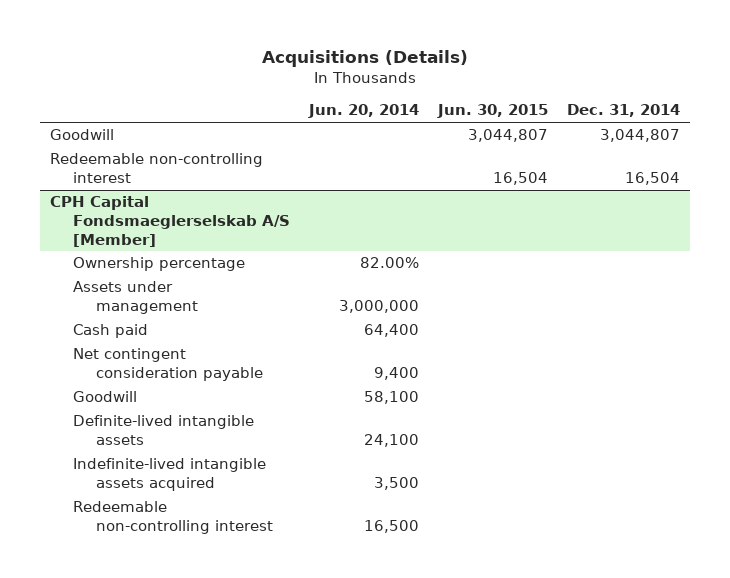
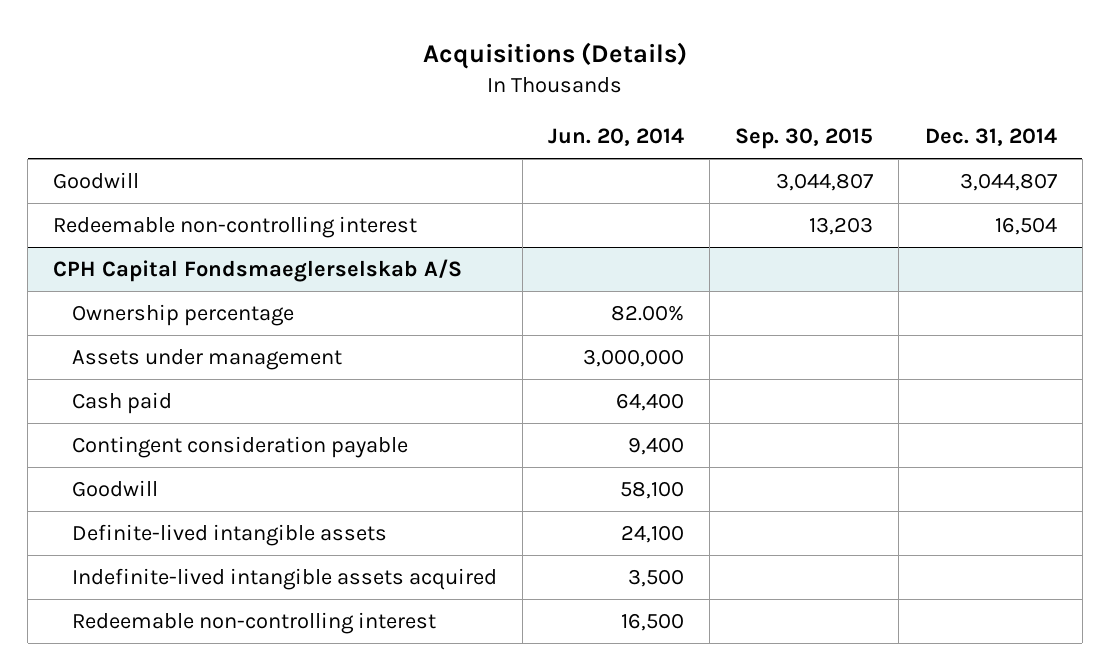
- | Jun. 20, 2014 | Jun. 30, 2015 | Dec. 31, 2014
+ | Jun. 20, 2014 | Sep. 30, 2015 | Dec. 31, 2014
- CPH Capital Fondsmaeglerselskab A/S [Member]
+ CPH Capital Fondsmaeglerselskab A/S
- Net contingent consideration payable | 9,400 | |
+ Contingent consideration payable | 9,400 | |

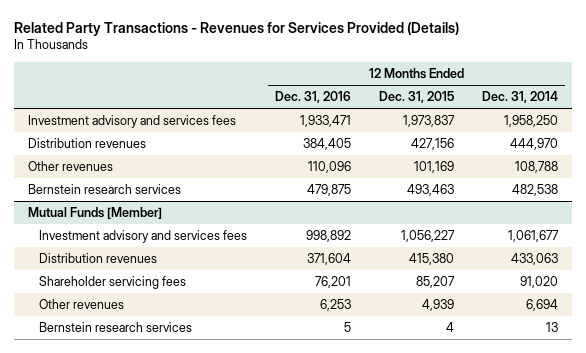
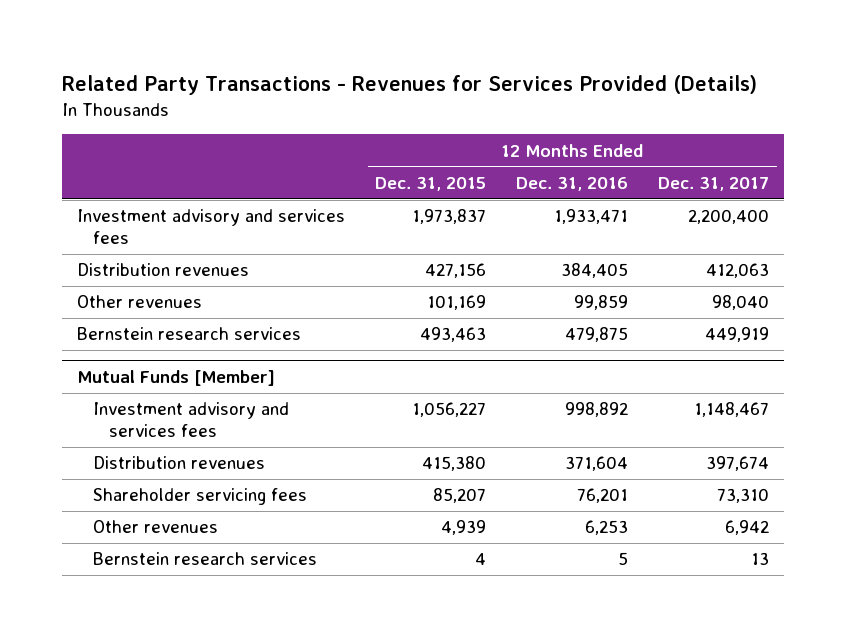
- | 12 Months Ended Dec. 31, 2016 | 12 Months Ended Dec. 31, 2015 | 12 Months Ended Dec. 31, 2014
+ | 12 Months Ended Dec. 31, 2015 | 12 Months Ended Dec. 31, 2016 | 12 Months Ended Dec. 31, 2017
- Other revenues | 110,096 | 101,169 | 108,788
+ Other revenues | 101,169 | 99,859 | 98,040

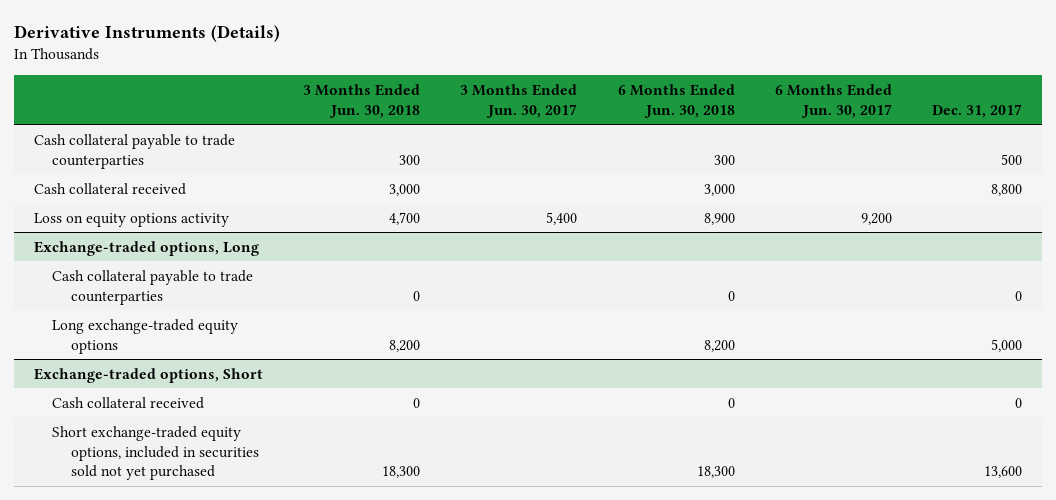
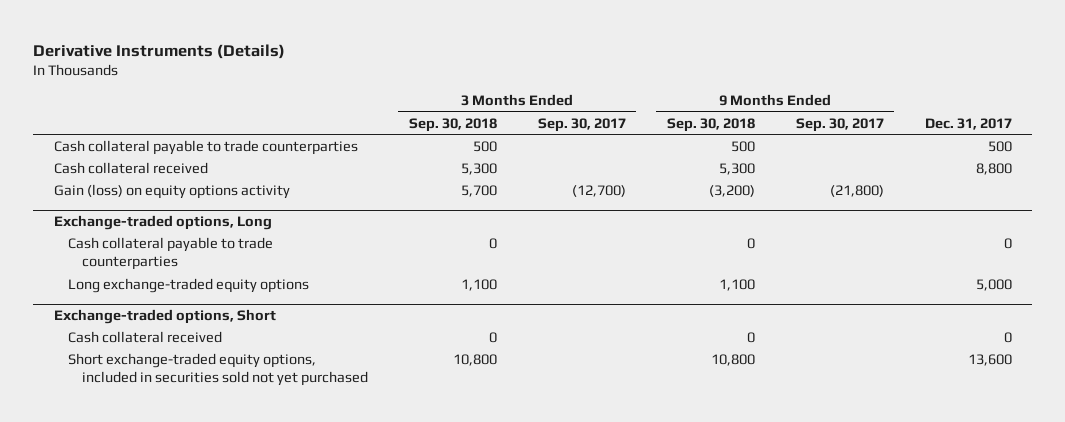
- | 3 Months Ended Jun. 30, 2018 | 3 Months Ended Jun. 30, 2017 | 6 Months Ended Jun. 30, 2018 | 6 Months Ended Jun. 30, 2017 | Dec. 31, 2017
+ | 3 Months Ended Sep. 30, 2018 | 3 Months Ended Sep. 30, 2017 | 9 Months Ended Sep. 30, 2018 | 9 Months Ended Sep. 30, 2017 | Dec. 31, 2017
- Loss on equity options activity | 4,700 | 5,400 | 8,900 | 9,200 |
+ Gain (loss) on equity options activity | 5,700 | (12,700) | (3,200) | (21,800) |

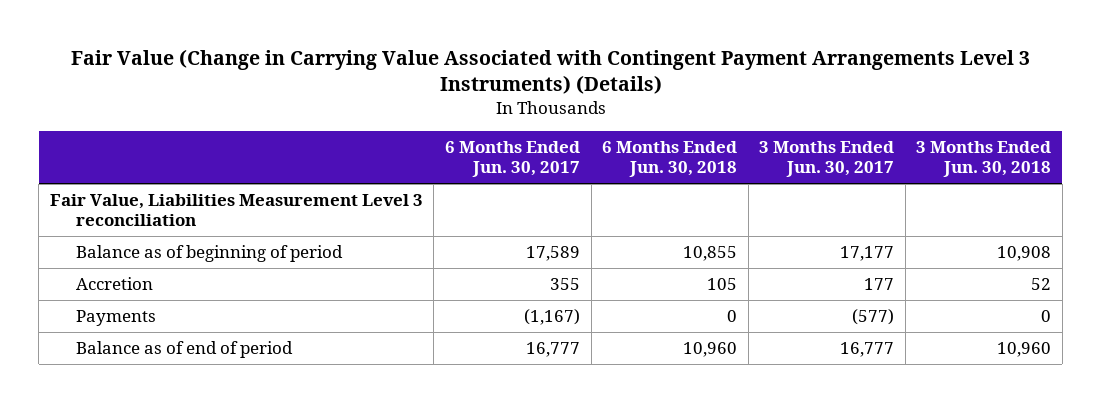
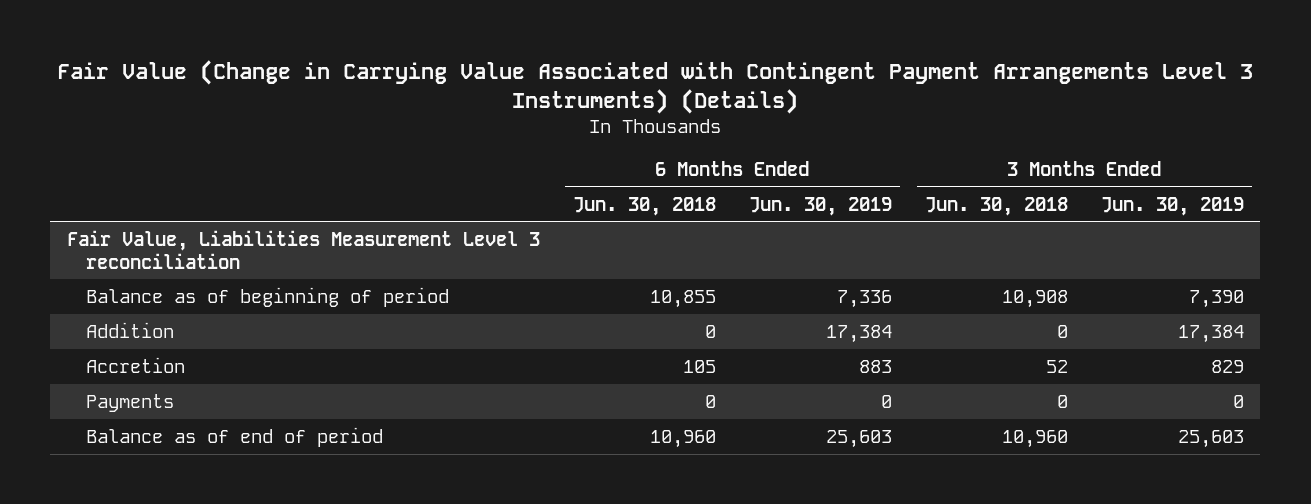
- | 6 Months Ended Jun. 30, 2017 | 6 Months Ended Jun. 30, 2018 | 3 Months Ended Jun. 30, 2017 | 3 Months Ended Jun. 30, 2018
+ | 6 Months Ended Jun. 30, 2018 | 6 Months Ended Jun. 30, 2019 | 3 Months Ended Jun. 30, 2018 | 3 Months Ended Jun. 30, 2019
+ Addition | 0 | 17,384 | 0 | 17,384

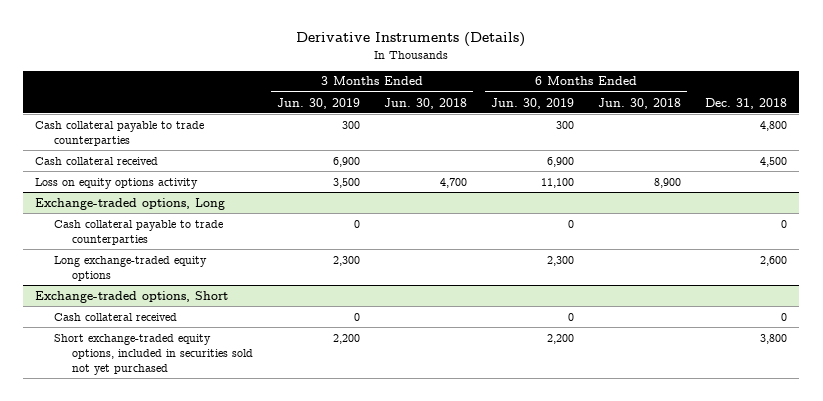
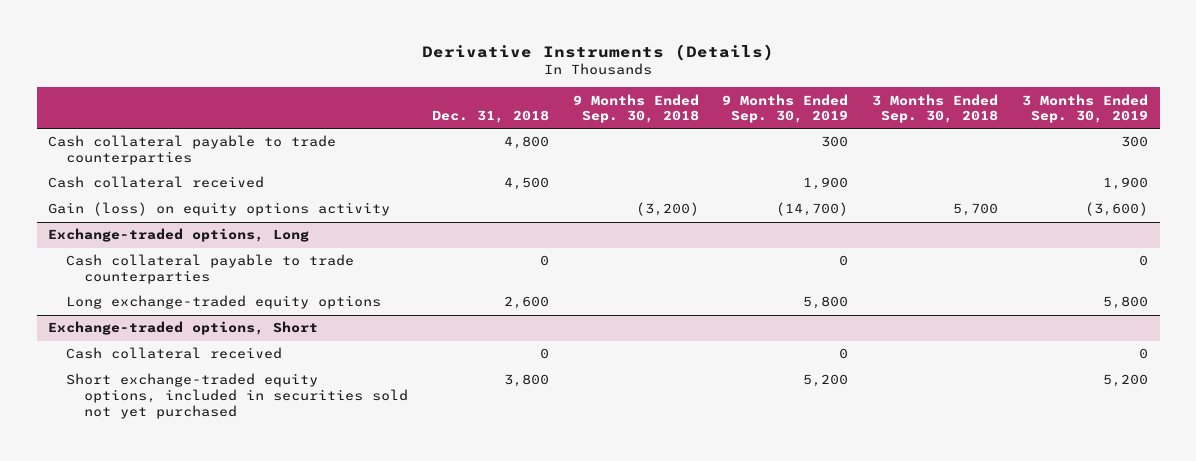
- | 3 Months Ended Jun. 30, 2019 | 3 Months Ended Jun. 30, 2018 | 6 Months Ended Jun. 30, 2019 | 6 Months Ended Jun. 30, 2018 | Dec. 31, 2018
+ | Dec. 31, 2018 | 9 Months Ended Sep. 30, 2018 | 9 Months Ended Sep. 30, 2019 | 3 Months Ended Sep. 30, 2018 | 3 Months Ended Sep. 30, 2019
- Loss on equity options activity | 3,500 | 4,700 | 11,100 | 8,900 |
+ Gain (loss) on equity options activity | | (3,200) | (14,700) | 5,700 | (3,600)

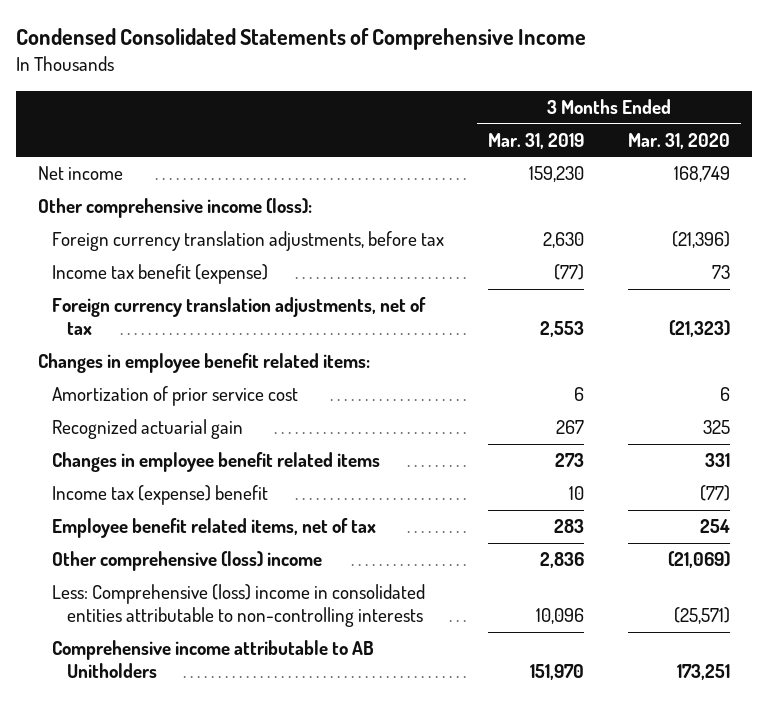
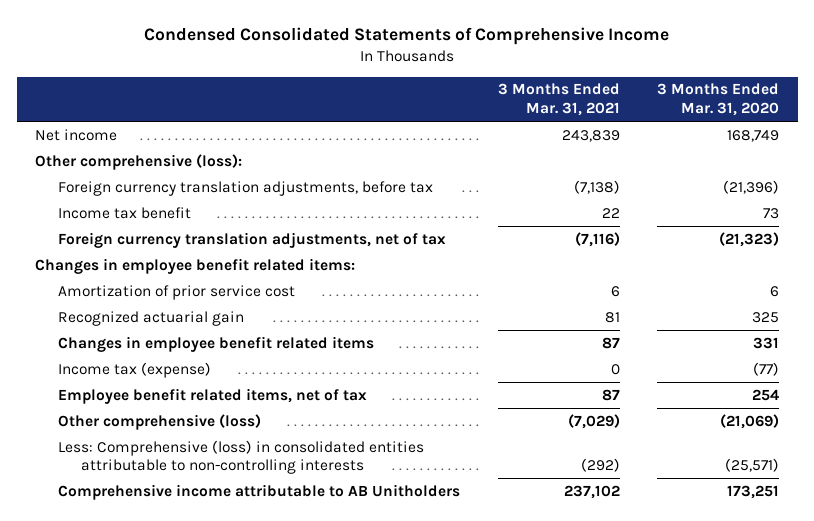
- | 3 Months Ended Mar. 31, 2019 | 3 Months Ended Mar. 31, 2020
+ | 3 Months Ended Mar. 31, 2021 | 3 Months Ended Mar. 31, 2020
- Other comprehensive income (loss):
+ Other comprehensive (loss):
- Income tax benefit (expense) | (77) | 73
+ Income tax benefit | 22 | 73
- Income tax (expense) benefit | 10 | (77)
+ Income tax (expense) | 0 | (77)
- Other comprehensive (loss) income | 2,836 | (21,069)
- Less: Comprehensive (loss) income in consolidated entities attributable to non-controlling interests | 10,096 | (25,571)
+ Other comprehensive (loss) | (7,029) | (21,069)
+ Less: Comprehensive (loss) in consolidated entities attributable to non-controlling interests | (292) | (25,571)

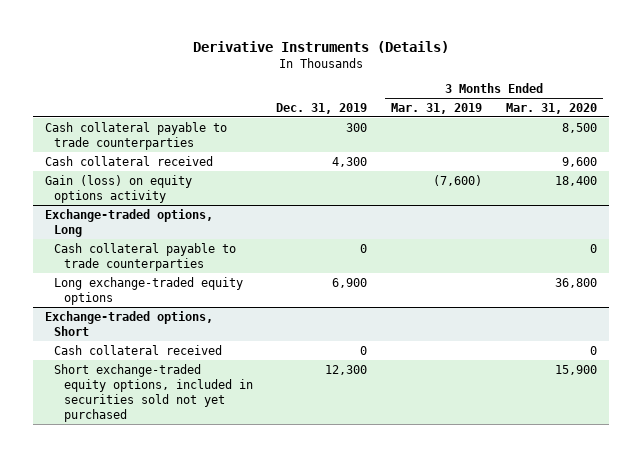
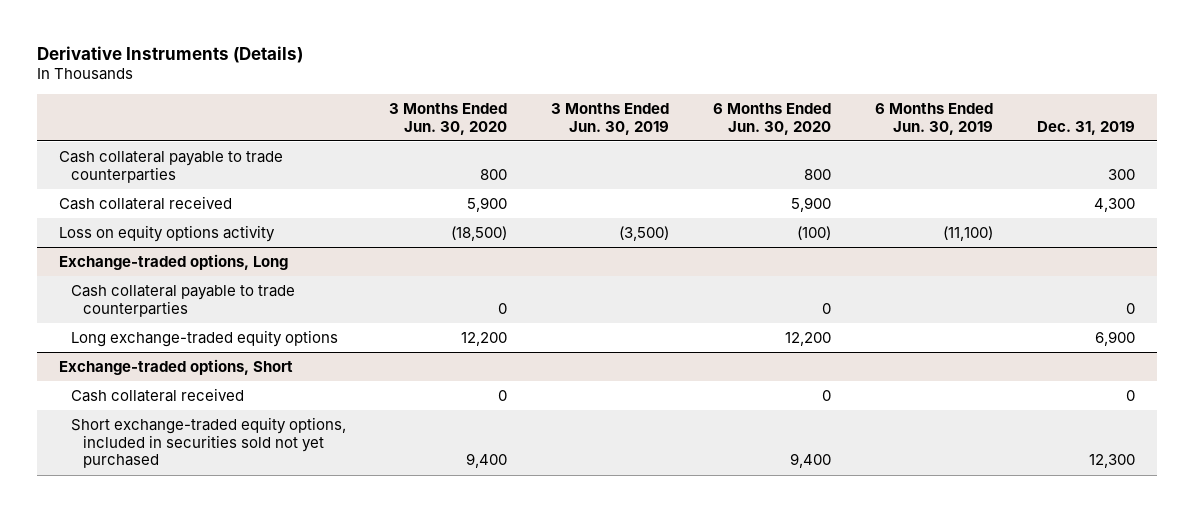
- | Dec. 31, 2019 | 3 Months Ended Mar. 31, 2019 | 3 Months Ended Mar. 31, 2020
+ | 3 Months Ended Jun. 30, 2020 | 3 Months Ended Jun. 30, 2019 | 6 Months Ended Jun. 30, 2020 | 6 Months Ended Jun. 30, 2019 | Dec. 31, 2019
- Gain (loss) on equity options activity | | (7,600) | 18,400
+ Loss on equity options activity | (18,500) | (3,500) | (100) | (11,100) |

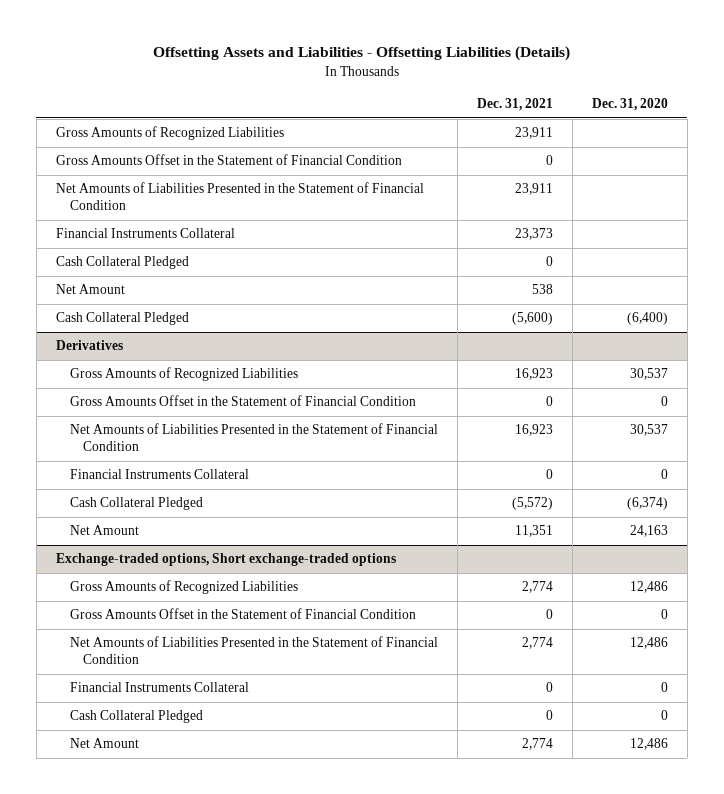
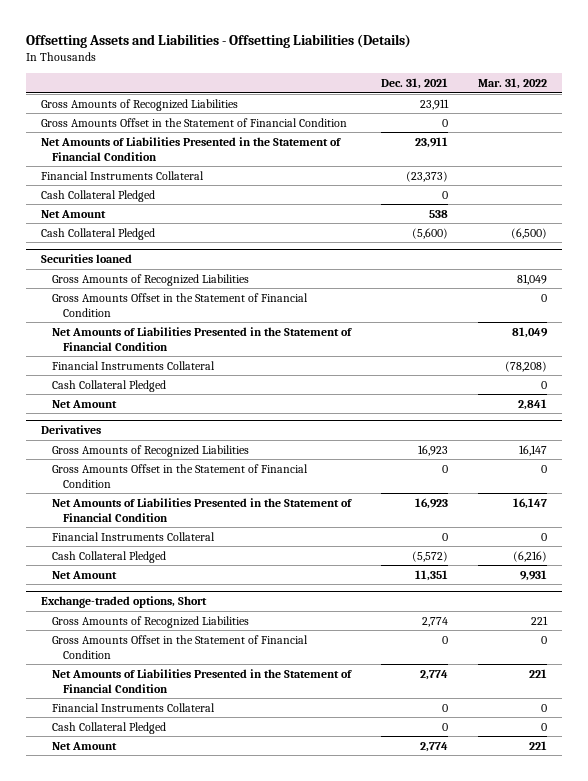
- | Dec. 31, 2021 | Dec. 31, 2020
+ | Dec. 31, 2021 | Mar. 31, 2022
- Financial Instruments Collateral | 23,373 |
+ Financial Instruments Collateral | (23,373) |
+ Securities loaned
+ Gross Amounts of Recognized Liabilities | | 81,049
+ Gross Amounts Offset in the Statement of Financial Condition | | 0
+ Net Amounts of Liabilities Presented in the Statement of Financial Condition | | 81,049
+ Financial Instruments Collateral | | (78,208)
+ Cash Collateral Pledged | | 0
+ Net Amount | | 2,841
- Exchange-traded options, Short exchange-traded options
+ Exchange-traded options, Short

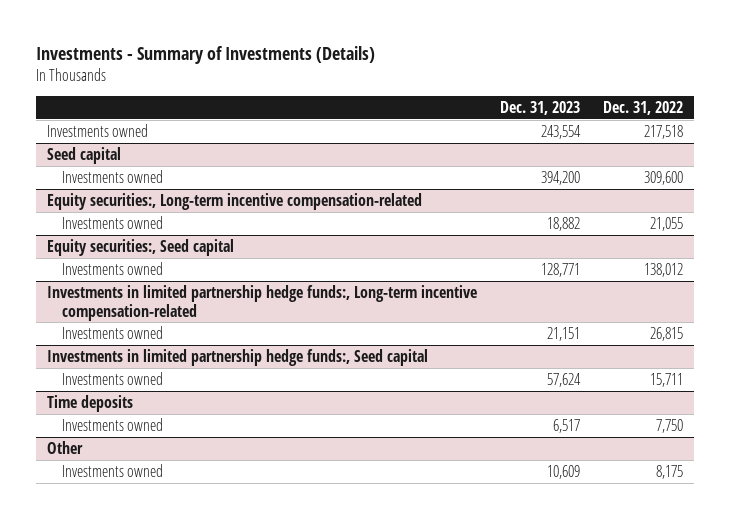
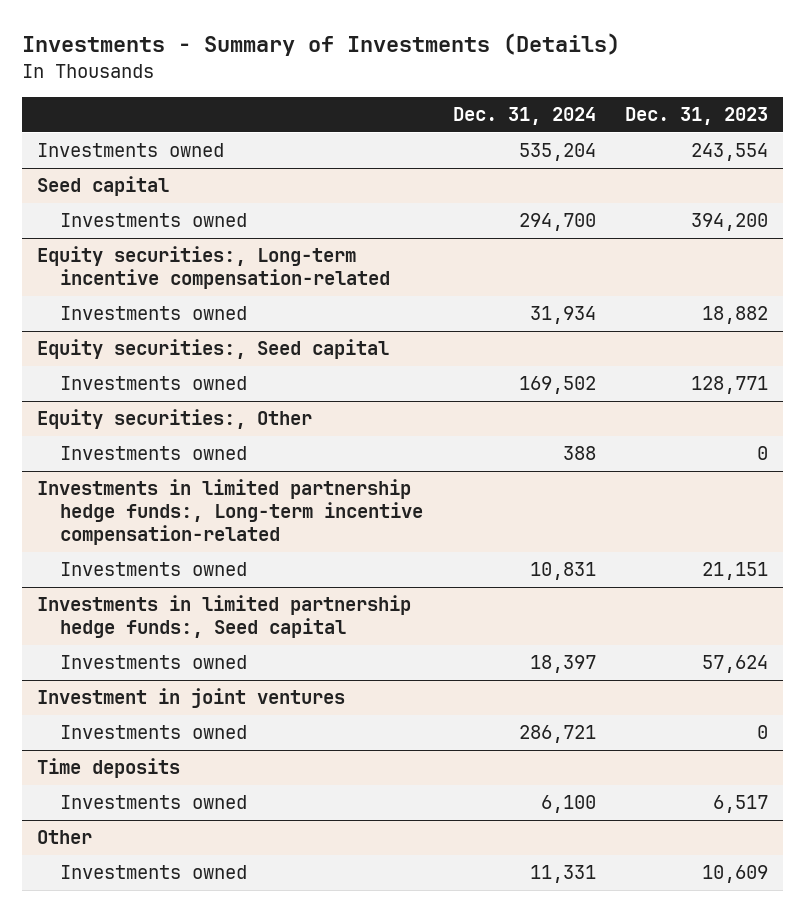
- | Dec. 31, 2023 | Dec. 31, 2022
+ | Dec. 31, 2024 | Dec. 31, 2023
+ Equity securities:, Other
+ Investments owned | 388 | 0
+ Investment in joint ventures
+ Investments owned | 286,721 | 0

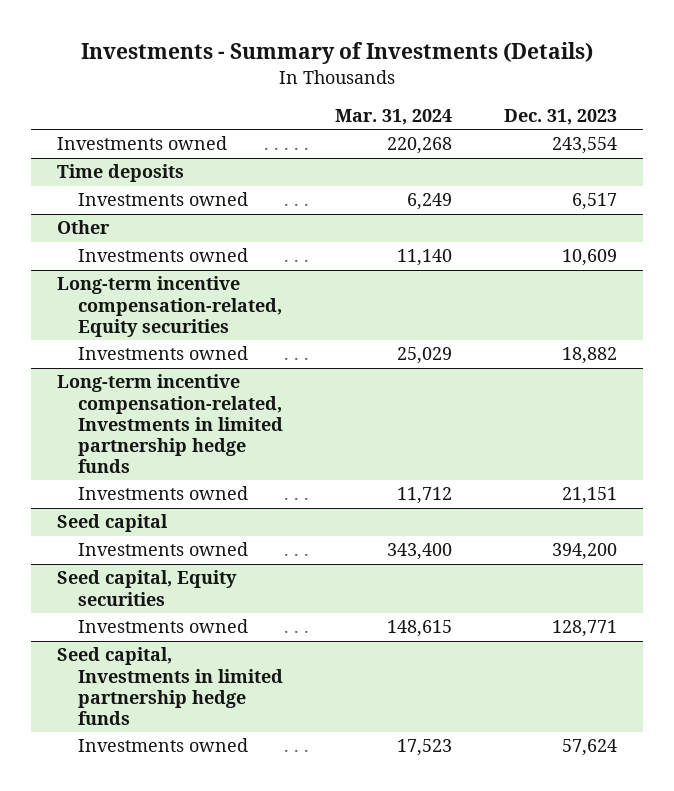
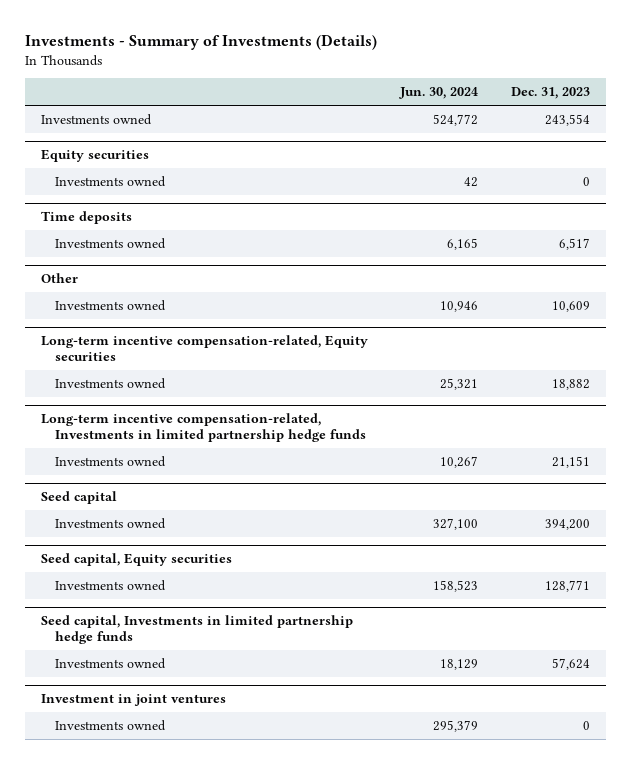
- | Mar. 31, 2024 | Dec. 31, 2023
+ | Jun. 30, 2024 | Dec. 31, 2023
+ Equity securities
+ Investments owned | 42 | 0
+ Investment in joint ventures
+ Investments owned | 295,379 | 0

